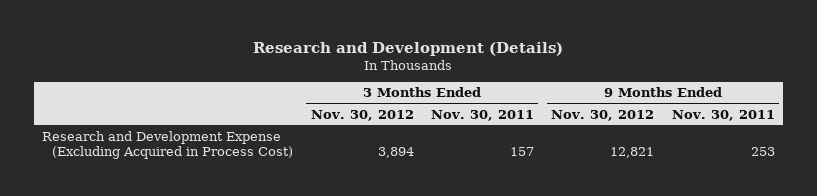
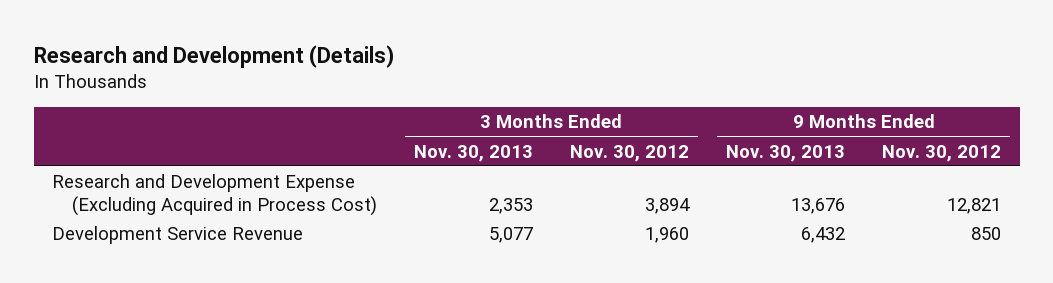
- | 3 Months Ended Nov. 30, 2012 | 3 Months Ended Nov. 30, 2011 | 9 Months Ended Nov. 30, 2012 | 9 Months Ended Nov. 30, 2011
+ | 3 Months Ended Nov. 30, 2013 | 3 Months Ended Nov. 30, 2012 | 9 Months Ended Nov. 30, 2013 | 9 Months Ended Nov. 30, 2012
+ Development Service Revenue | 5,077 | 1,960 | 6,432 | 850

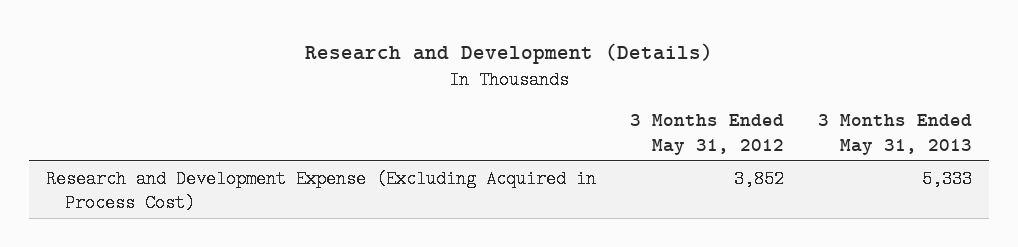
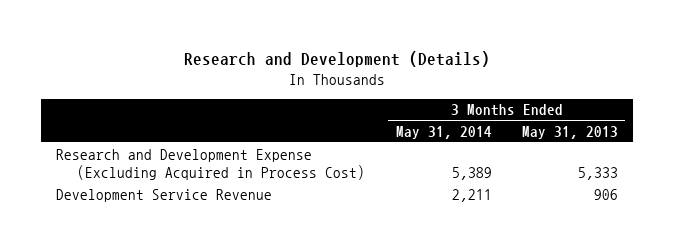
- | 3 Months Ended May 31, 2012 | 3 Months Ended May 31, 2013
+ | 3 Months Ended May 31, 2014 | 3 Months Ended May 31, 2013
+ Development Service Revenue | 2,211 | 906

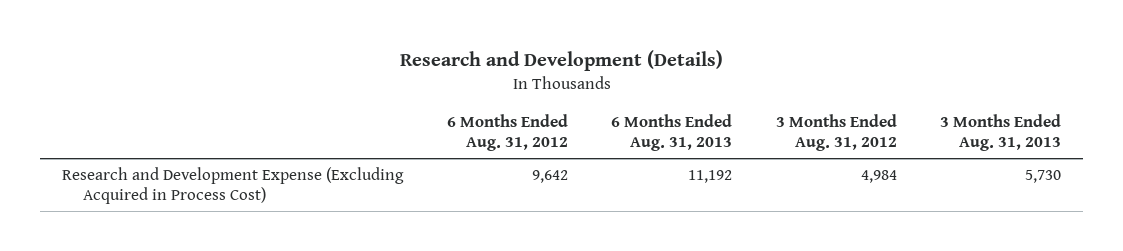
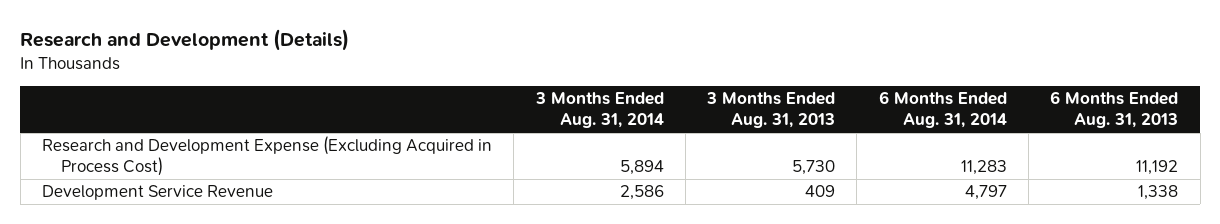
- | 6 Months Ended Aug. 31, 2012 | 6 Months Ended Aug. 31, 2013 | 3 Months Ended Aug. 31, 2012 | 3 Months Ended Aug. 31, 2013
+ | 3 Months Ended Aug. 31, 2014 | 3 Months Ended Aug. 31, 2013 | 6 Months Ended Aug. 31, 2014 | 6 Months Ended Aug. 31, 2013
+ Development Service Revenue | 2,586 | 409 | 4,797 | 1,338

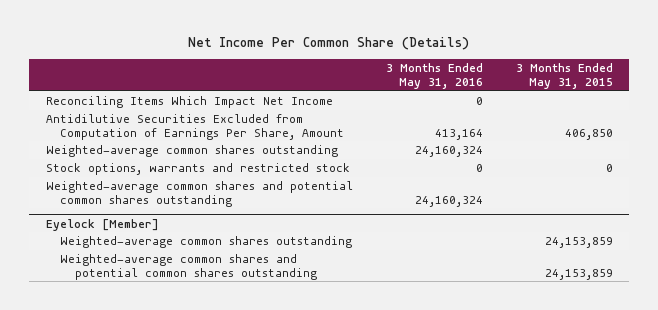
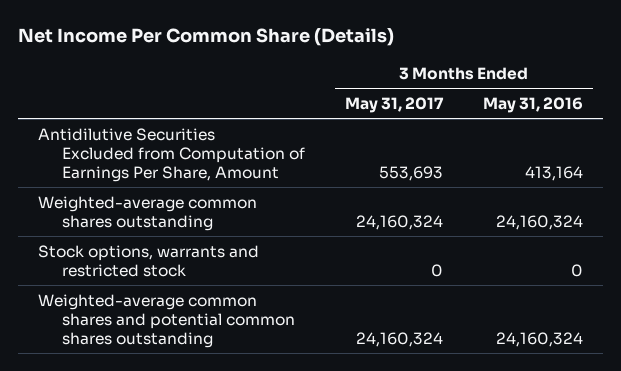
- | 3 Months Ended May 31, 2016 | 3 Months Ended May 31, 2015
+ | 3 Months Ended May 31, 2017 | 3 Months Ended May 31, 2016
- Reconciling Items Which Impact Net Income | 0 |
- Eyelock [Member]
- Weighted-average common shares outstanding | | 24,153,859
- Weighted-average common shares and potential common shares outstanding | | 24,153,859

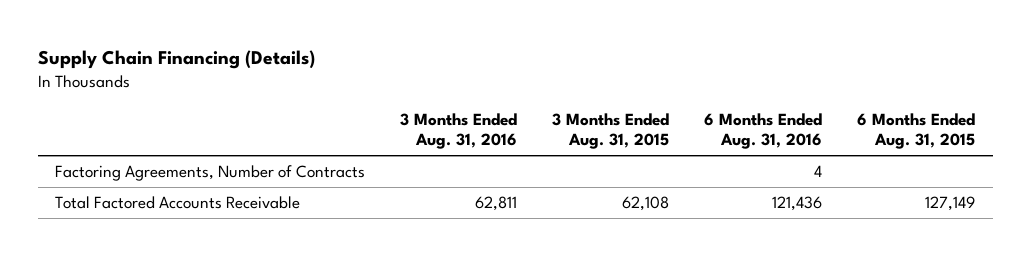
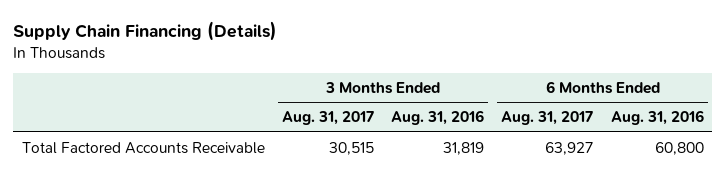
- | 3 Months Ended Aug. 31, 2016 | 3 Months Ended Aug. 31, 2015 | 6 Months Ended Aug. 31, 2016 | 6 Months Ended Aug. 31, 2015
+ | 3 Months Ended Aug. 31, 2017 | 3 Months Ended Aug. 31, 2016 | 6 Months Ended Aug. 31, 2017 | 6 Months Ended Aug. 31, 2016
- Factoring Agreements, Number of Contracts | | | 4 |
- Total Factored Accounts Receivable | 62,811 | 62,108 | 121,436 | 127,149
+ Total Factored Accounts Receivable | 30,515 | 31,819 | 63,927 | 60,800

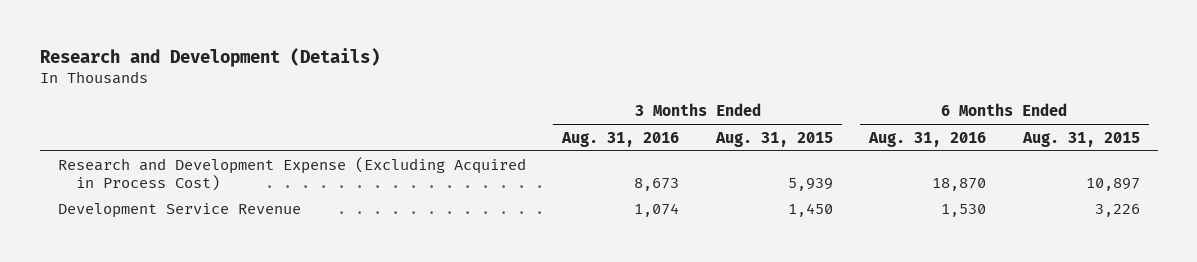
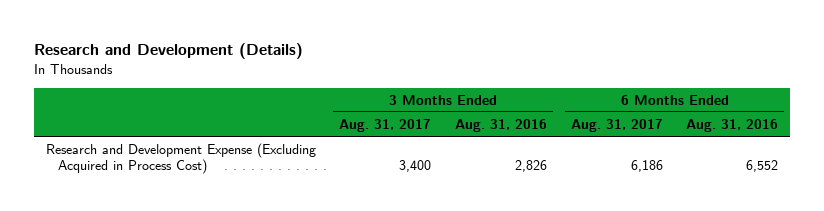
- | 3 Months Ended Aug. 31, 2016 | 3 Months Ended Aug. 31, 2015 | 6 Months Ended Aug. 31, 2016 | 6 Months Ended Aug. 31, 2015
+ | 3 Months Ended Aug. 31, 2017 | 3 Months Ended Aug. 31, 2016 | 6 Months Ended Aug. 31, 2017 | 6 Months Ended Aug. 31, 2016
- Research and Development Expense (Excluding Acquired in Process Cost) | 8,673 | 5,939 | 18,870 | 10,897
- Development Service Revenue | 1,074 | 1,450 | 1,530 | 3,226
+ Research and Development Expense (Excluding Acquired in Process Cost) | 3,400 | 2,826 | 6,186 | 6,552

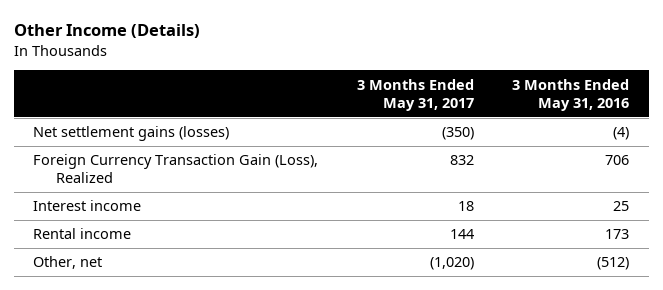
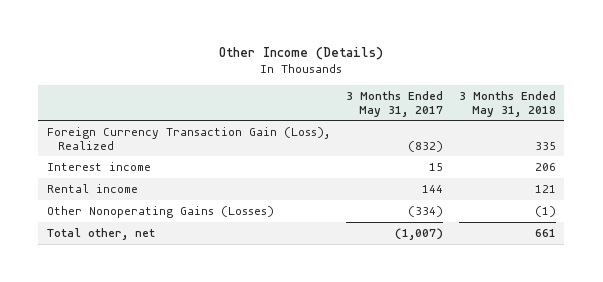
- | 3 Months Ended May 31, 2017 | 3 Months Ended May 31, 2016
+ | 3 Months Ended May 31, 2017 | 3 Months Ended May 31, 2018
- Net settlement gains (losses) | (350) | (4)
- Foreign Currency Transaction Gain (Loss), Realized | 832 | 706
- Interest income | 18 | 25
+ Foreign Currency Transaction Gain (Loss), Realized | (832) | 335
+ Interest income | 15 | 206
- Other, net | (1,020) | (512)
+ Other Nonoperating Gains (Losses) | (334) | (1)
+ Total other, net | (1,007) | 661

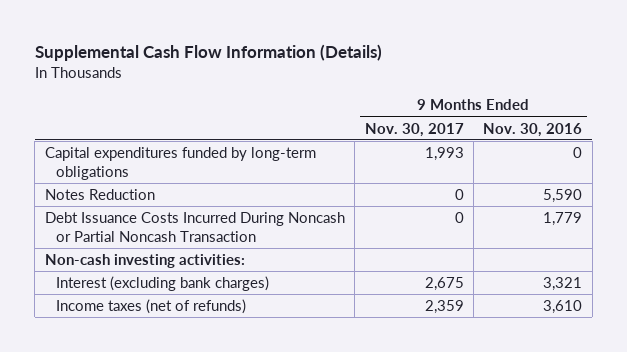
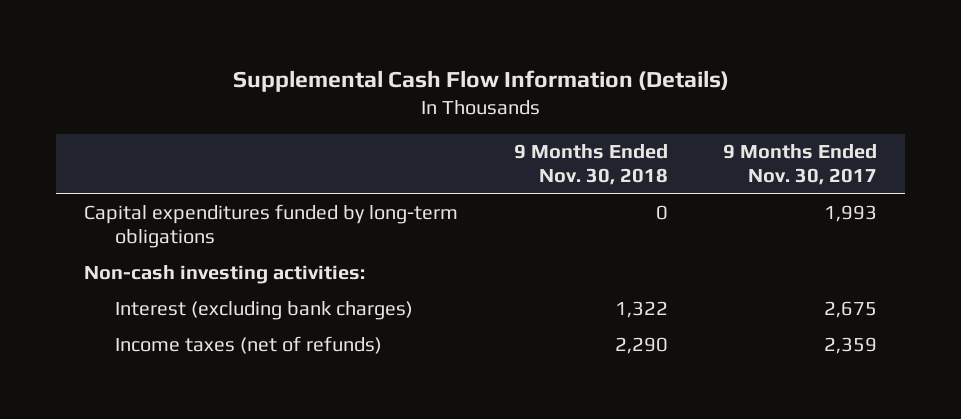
- | 9 Months Ended Nov. 30, 2017 | 9 Months Ended Nov. 30, 2016
+ | 9 Months Ended Nov. 30, 2018 | 9 Months Ended Nov. 30, 2017
- Notes Reduction | 0 | 5,590
- Debt Issuance Costs Incurred During Noncash or Partial Noncash Transaction | 0 | 1,779

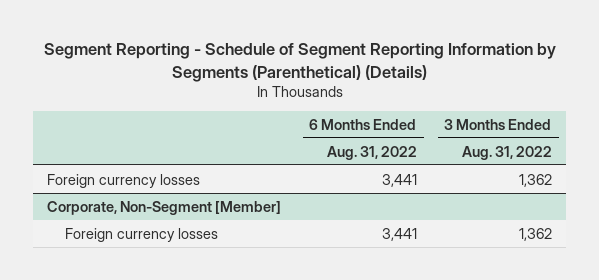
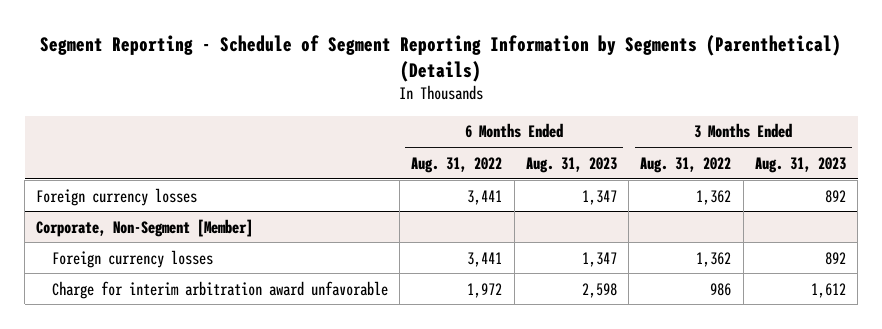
- | 6 Months Ended Aug. 31, 2022 | 3 Months Ended Aug. 31, 2022
+ | 6 Months Ended Aug. 31, 2022 | 6 Months Ended Aug. 31, 2023 | 3 Months Ended Aug. 31, 2022 | 3 Months Ended Aug. 31, 2023
@ Corporate, Non-Segment [Member]
+ Charge for interim arbitration award unfavorable | 1,972 | 2,598 | 986 | 1,612

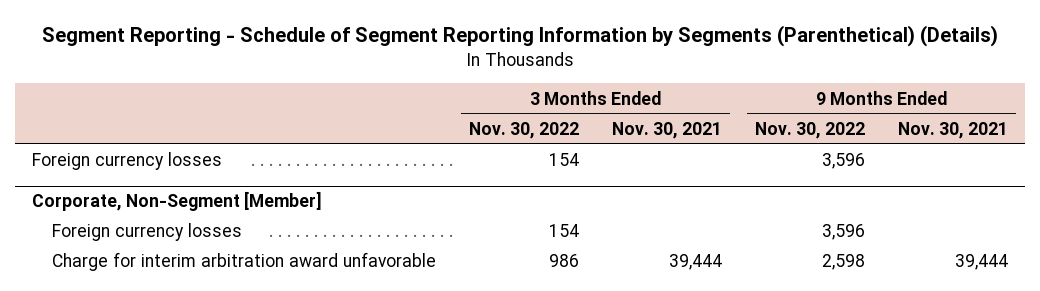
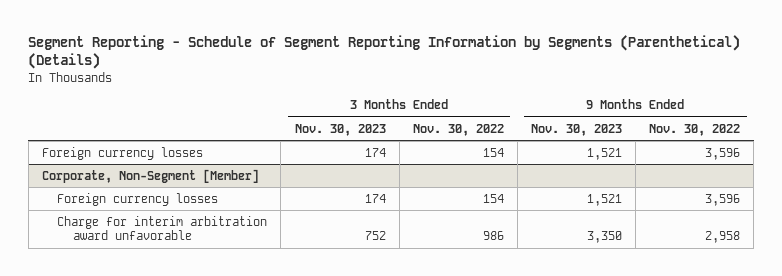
- | 3 Months Ended Nov. 30, 2022 | 3 Months Ended Nov. 30, 2021 | 9 Months Ended Nov. 30, 2022 | 9 Months Ended Nov. 30, 2021
+ | 3 Months Ended Nov. 30, 2023 | 3 Months Ended Nov. 30, 2022 | 9 Months Ended Nov. 30, 2023 | 9 Months Ended Nov. 30, 2022
@ Corporate, Non-Segment [Member]
- Charge for interim arbitration award unfavorable | 986 | 39,444 | 2,598 | 39,444
+ Charge for interim arbitration award unfavorable | 752 | 986 | 3,350 | 2,958

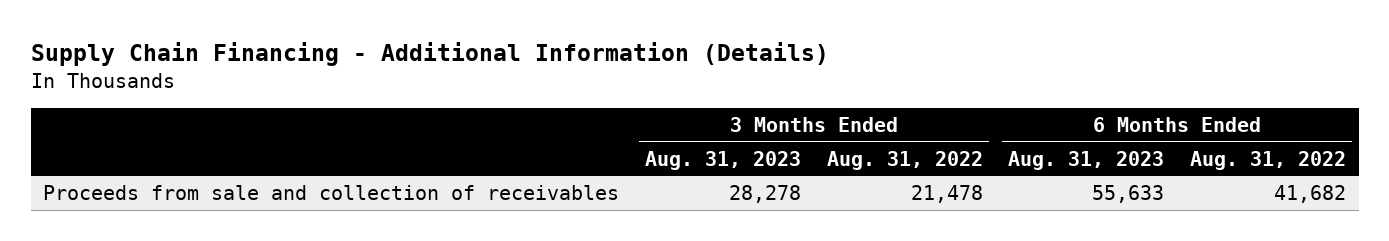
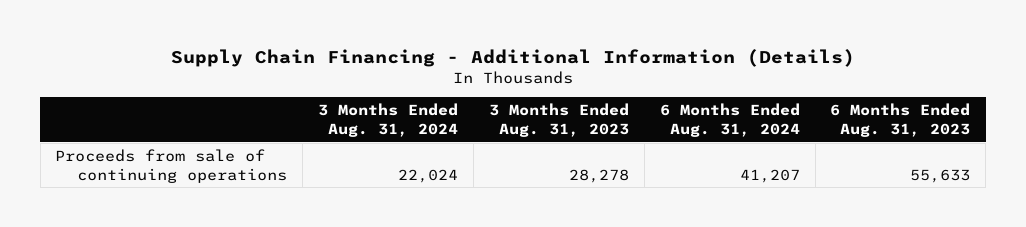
- | 3 Months Ended Aug. 31, 2023 | 3 Months Ended Aug. 31, 2022 | 6 Months Ended Aug. 31, 2023 | 6 Months Ended Aug. 31, 2022
+ | 3 Months Ended Aug. 31, 2024 | 3 Months Ended Aug. 31, 2023 | 6 Months Ended Aug. 31, 2024 | 6 Months Ended Aug. 31, 2023
- Proceeds from sale and collection of receivables | 28,278 | 21,478 | 55,633 | 41,682
+ Proceeds from sale of continuing operations | 22,024 | 28,278 | 41,207 | 55,633

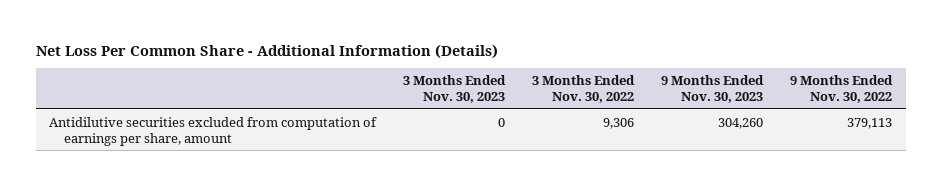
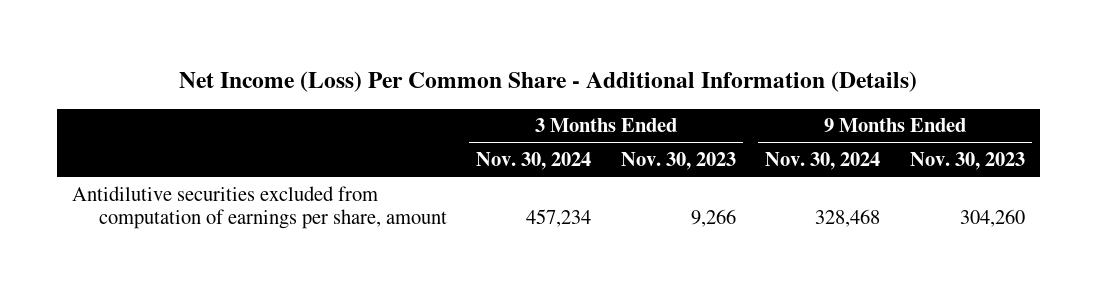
- Net Loss Per Common Share - Additional Information (Details)
+ Net Income (Loss) Per Common Share - Additional Information (Details)
- | 3 Months Ended Nov. 30, 2023 | 3 Months Ended Nov. 30, 2022 | 9 Months Ended Nov. 30, 2023 | 9 Months Ended Nov. 30, 2022
+ | 3 Months Ended Nov. 30, 2024 | 3 Months Ended Nov. 30, 2023 | 9 Months Ended Nov. 30, 2024 | 9 Months Ended Nov. 30, 2023
- Antidilutive securities excluded from computation of earnings per share, amount | 0 | 9,306 | 304,260 | 379,113
+ Antidilutive securities excluded from computation of earnings per share, amount | 457,234 | 9,266 | 328,468 | 304,260

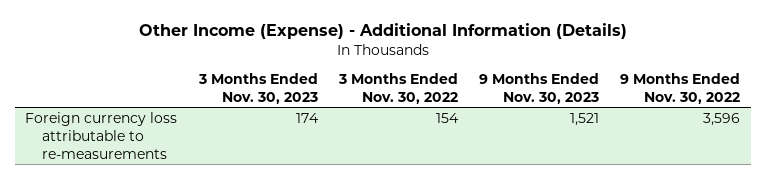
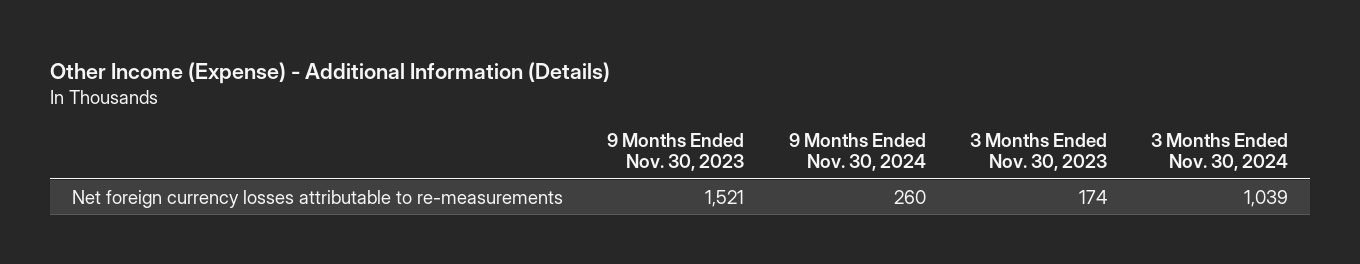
- | 3 Months Ended Nov. 30, 2023 | 3 Months Ended Nov. 30, 2022 | 9 Months Ended Nov. 30, 2023 | 9 Months Ended Nov. 30, 2022
+ | 9 Months Ended Nov. 30, 2023 | 9 Months Ended Nov. 30, 2024 | 3 Months Ended Nov. 30, 2023 | 3 Months Ended Nov. 30, 2024
- Foreign currency loss attributable to re-measurements | 174 | 154 | 1,521 | 3,596
+ Net foreign currency losses attributable to re-measurements | 1,521 | 260 | 174 | 1,039

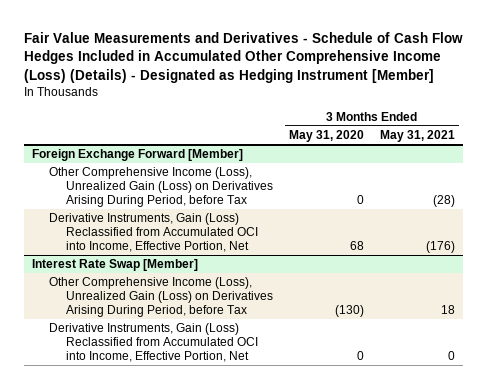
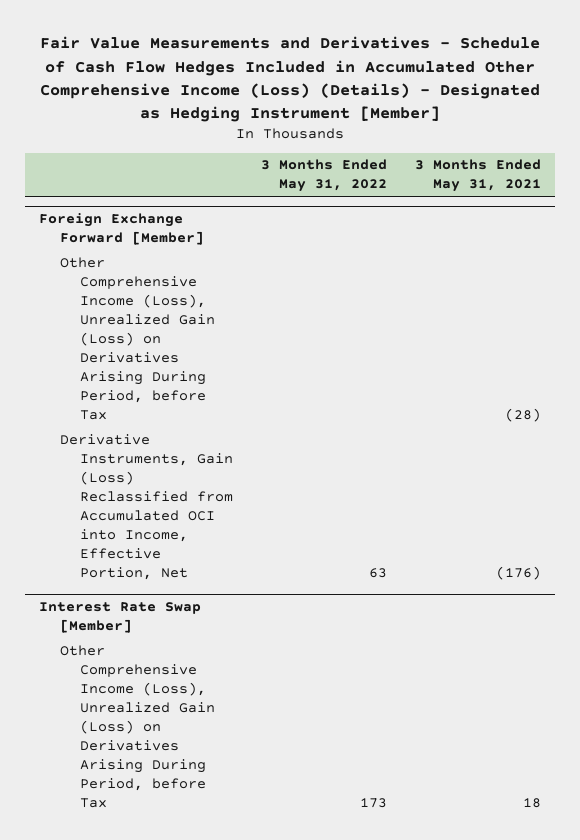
- | 3 Months Ended May 31, 2020 | 3 Months Ended May 31, 2021
+ | 3 Months Ended May 31, 2022 | 3 Months Ended May 31, 2021
@ Interest Rate Swap [Member]
- Derivative Instruments, Gain (Loss) Reclassified from Accumulated OCI into Income, Effective Portion, Net | 0 | 0

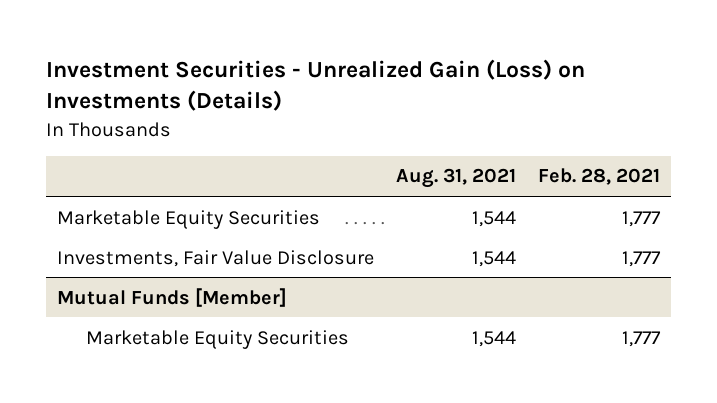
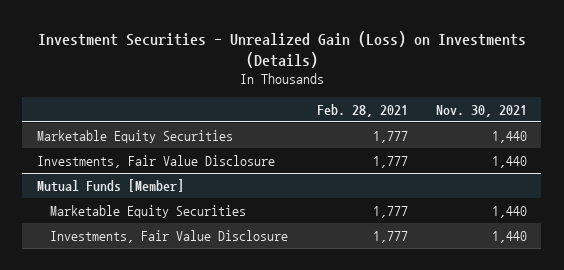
- | Aug. 31, 2021 | Feb. 28, 2021
+ | Feb. 28, 2021 | Nov. 30, 2021
@ Mutual Funds [Member]
+ Investments, Fair Value Disclosure | 1,777 | 1,440

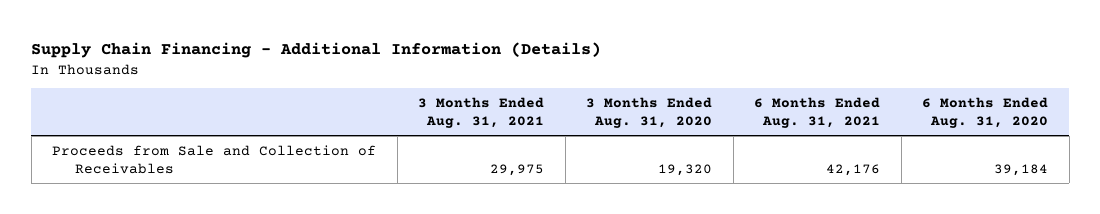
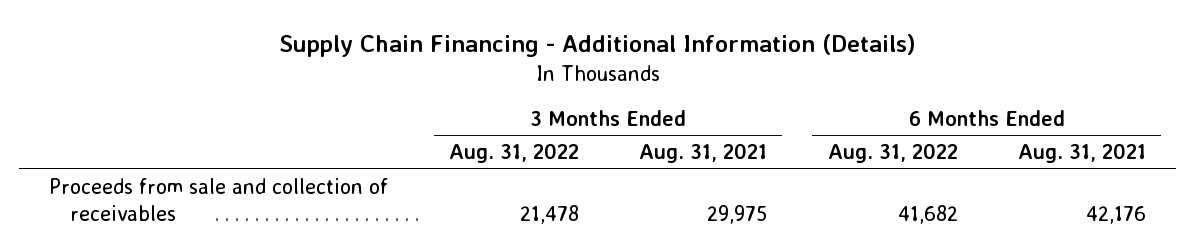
- | 3 Months Ended Aug. 31, 2021 | 3 Months Ended Aug. 31, 2020 | 6 Months Ended Aug. 31, 2021 | 6 Months Ended Aug. 31, 2020
+ | 3 Months Ended Aug. 31, 2022 | 3 Months Ended Aug. 31, 2021 | 6 Months Ended Aug. 31, 2022 | 6 Months Ended Aug. 31, 2021
- Proceeds from Sale and Collection of Receivables | 29,975 | 19,320 | 42,176 | 39,184
+ Proceeds from sale and collection of receivables | 21,478 | 29,975 | 41,682 | 42,176

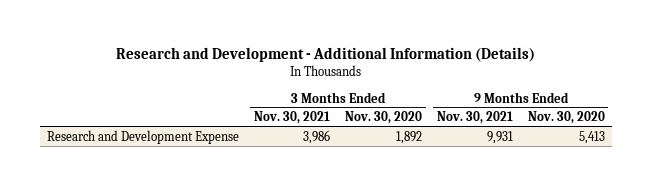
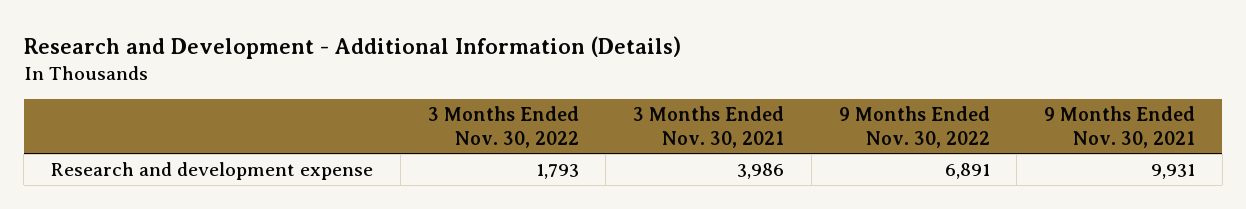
- | 3 Months Ended Nov. 30, 2021 | 3 Months Ended Nov. 30, 2020 | 9 Months Ended Nov. 30, 2021 | 9 Months Ended Nov. 30, 2020
+ | 3 Months Ended Nov. 30, 2022 | 3 Months Ended Nov. 30, 2021 | 9 Months Ended Nov. 30, 2022 | 9 Months Ended Nov. 30, 2021
- Research and Development Expense | 3,986 | 1,892 | 9,931 | 5,413
+ Research and development expense | 1,793 | 3,986 | 6,891 | 9,931

